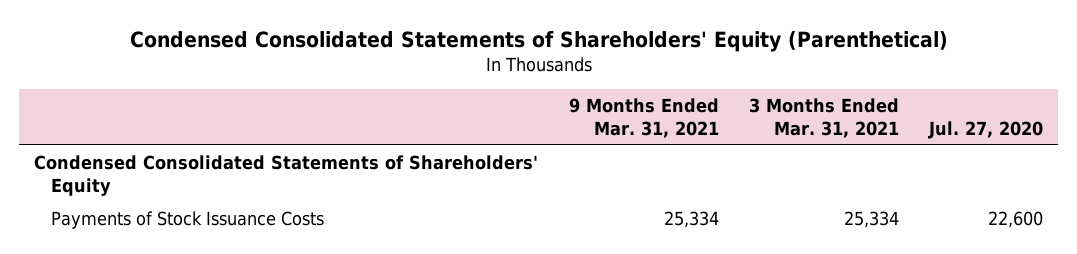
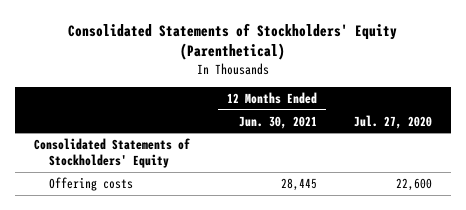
- Condensed Consolidated Statements of Shareholders' Equity (Parenthetical)
+ Consolidated Statements of Stockholders' Equity (Parenthetical)
- | 9 Months Ended Mar. 31, 2021 | 3 Months Ended Mar. 31, 2021 | Jul. 27, 2020
+ | 12 Months Ended Jun. 30, 2021 | Jul. 27, 2020
- Condensed Consolidated Statements of Shareholders' Equity
- Payments of Stock Issuance Costs | 25,334 | 25,334 | 22,600
+ Consolidated Statements of Stockholders' Equity
+ Offering costs | 28,445 | 22,600

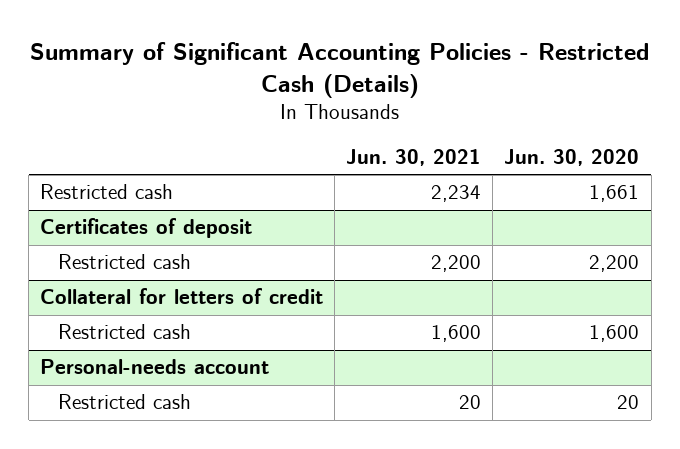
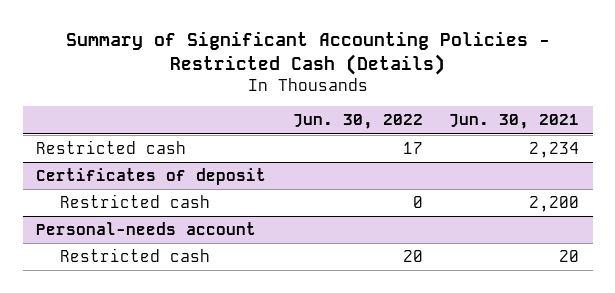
- | Jun. 30, 2021 | Jun. 30, 2020
+ | Jun. 30, 2022 | Jun. 30, 2021
- Collateral for letters of credit
- Restricted cash | 1,600 | 1,600

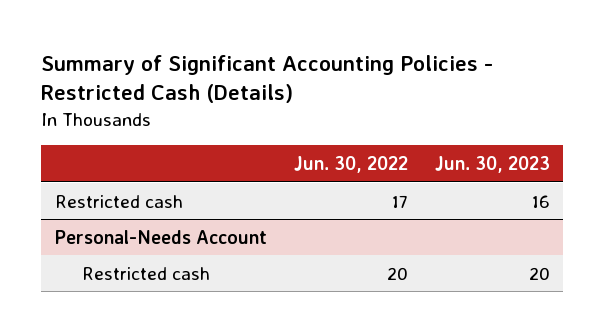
- | Jun. 30, 2022 | Jun. 30, 2021
+ | Jun. 30, 2022 | Jun. 30, 2023
- Certificates of deposit
- Restricted cash | 0 | 2,200
- Personal-needs account
+ Personal-Needs Account

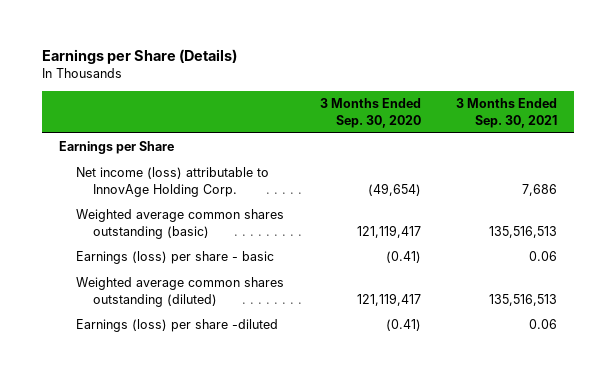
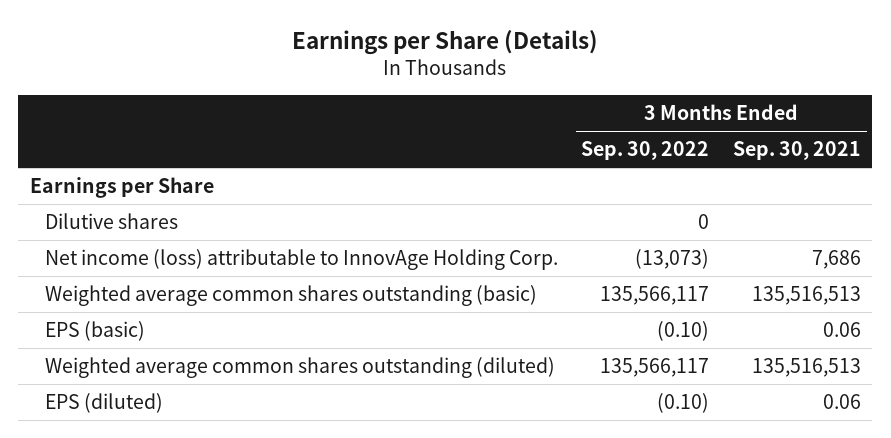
- | 3 Months Ended Sep. 30, 2020 | 3 Months Ended Sep. 30, 2021
+ | 3 Months Ended Sep. 30, 2022 | 3 Months Ended Sep. 30, 2021
+ Dilutive shares | 0 |
- Earnings (loss) per share - basic | (0.41) | 0.06
+ EPS (basic) | (0.10) | 0.06
- Earnings (loss) per share -diluted | (0.41) | 0.06
+ EPS (diluted) | (0.10) | 0.06

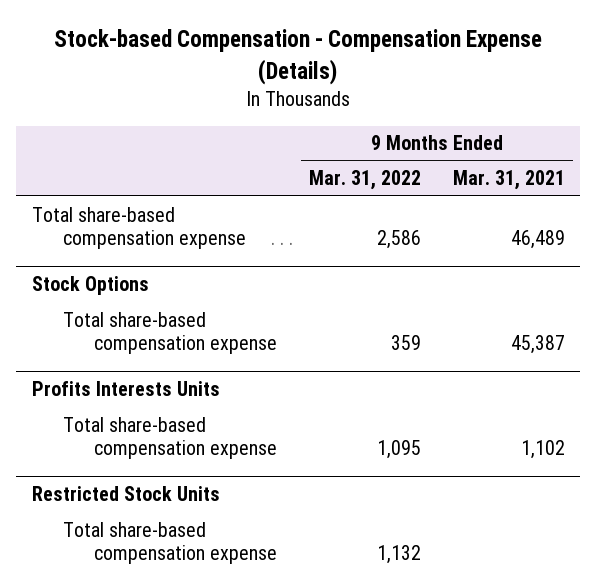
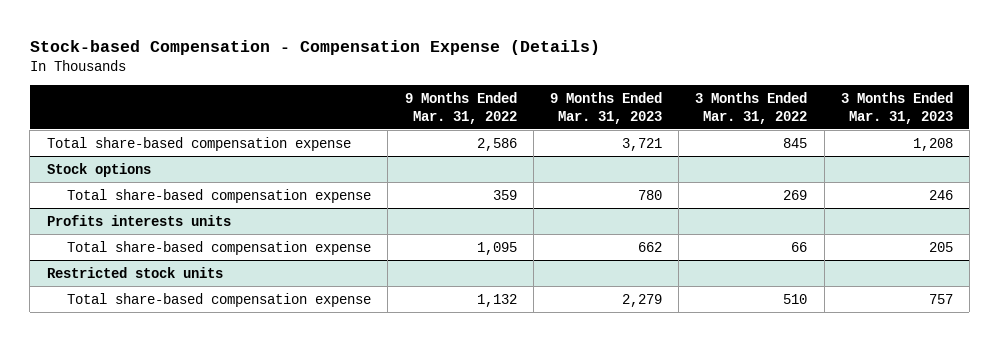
- | 9 Months Ended Mar. 31, 2022 | 9 Months Ended Mar. 31, 2021
+ | 9 Months Ended Mar. 31, 2022 | 9 Months Ended Mar. 31, 2023 | 3 Months Ended Mar. 31, 2022 | 3 Months Ended Mar. 31, 2023
- Stock Options
+ Stock options
- Profits Interests Units
+ Profits interests units
- Restricted Stock Units
+ Restricted stock units

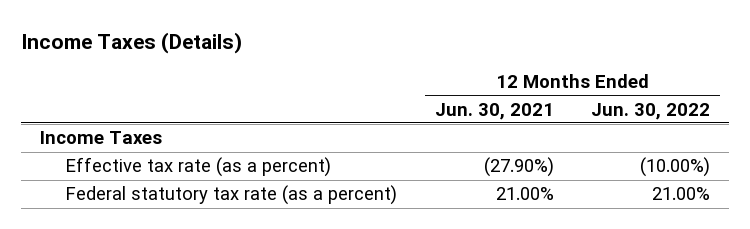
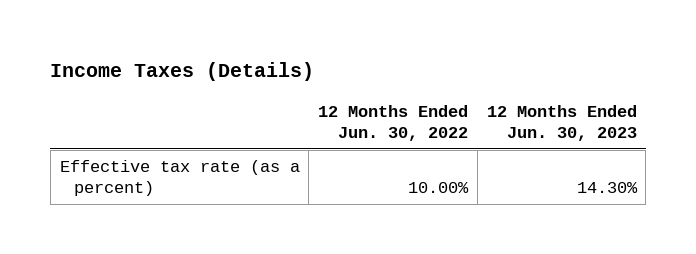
- | 12 Months Ended Jun. 30, 2021 | 12 Months Ended Jun. 30, 2022
+ | 12 Months Ended Jun. 30, 2022 | 12 Months Ended Jun. 30, 2023
- Income Taxes
- Effective tax rate (as a percent) | (27.90%) | (10.00%)
- Federal statutory tax rate (as a percent) | 21.00% | 21.00%
+ Effective tax rate (as a percent) | 10.00% | 14.30%

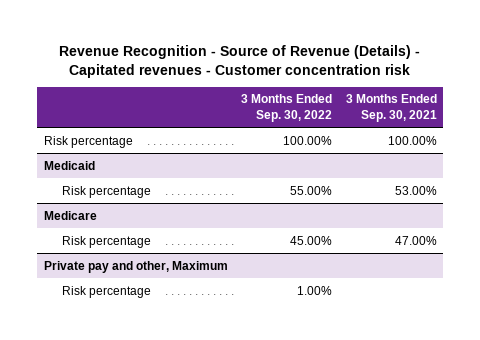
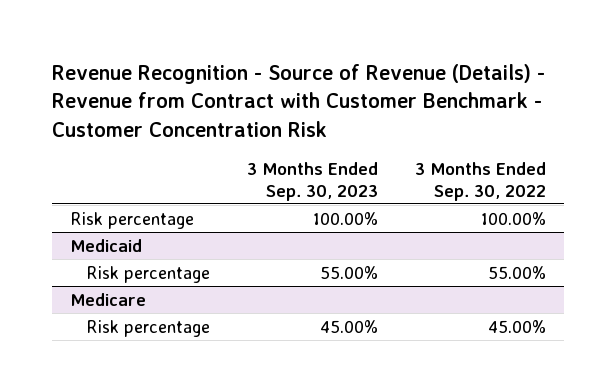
- Revenue Recognition - Source of Revenue (Details) - Capitated revenues - Customer concentration risk
+ Revenue Recognition - Source of Revenue (Details) - Revenue from Contract with Customer Benchmark - Customer Concentration Risk
- | 3 Months Ended Sep. 30, 2022 | 3 Months Ended Sep. 30, 2021
+ | 3 Months Ended Sep. 30, 2023 | 3 Months Ended Sep. 30, 2022
- Private pay and other, Maximum
- Risk percentage | 1.00% |

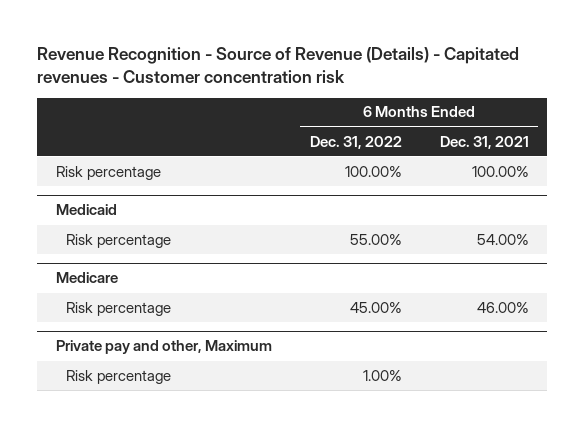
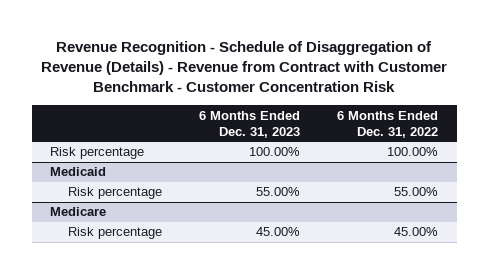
- Revenue Recognition - Source of Revenue (Details) - Capitated revenues - Customer concentration risk
+ Revenue Recognition - Schedule of Disaggregation of Revenue (Details) - Revenue from Contract with Customer Benchmark - Customer Concentration Risk
- | 6 Months Ended Dec. 31, 2022 | 6 Months Ended Dec. 31, 2021
+ | 6 Months Ended Dec. 31, 2023 | 6 Months Ended Dec. 31, 2022
- Private pay and other, Maximum
- Risk percentage | 1.00% |

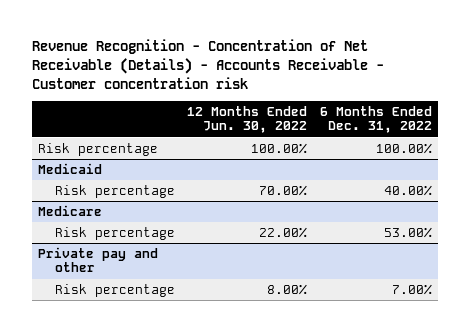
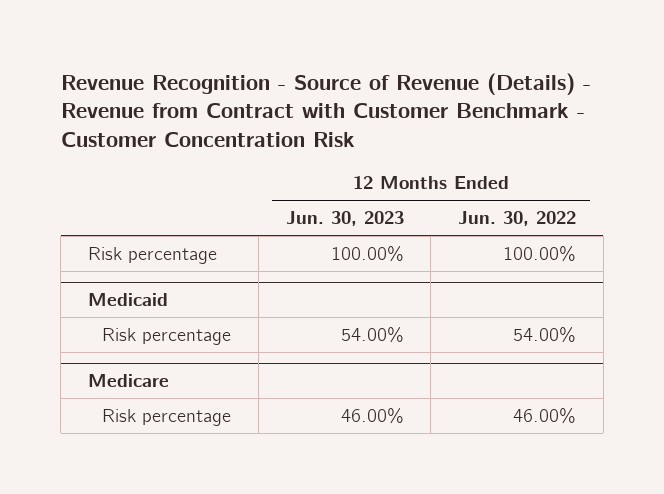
- Revenue Recognition - Concentration of Net Receivable (Details) - Accounts Receivable - Customer concentration risk
+ Revenue Recognition - Source of Revenue (Details) - Revenue from Contract with Customer Benchmark - Customer Concentration Risk
- | 12 Months Ended Jun. 30, 2022 | 6 Months Ended Dec. 31, 2022
+ | 12 Months Ended Jun. 30, 2023 | 12 Months Ended Jun. 30, 2022
@ Medicaid
- Risk percentage | 70.00% | 40.00%
+ Risk percentage | 54.00% | 54.00%
@ Medicare
- Risk percentage | 22.00% | 53.00%
- Private pay and other
- Risk percentage | 8.00% | 7.00%
@ Medicare
+ Risk percentage | 46.00% | 46.00%

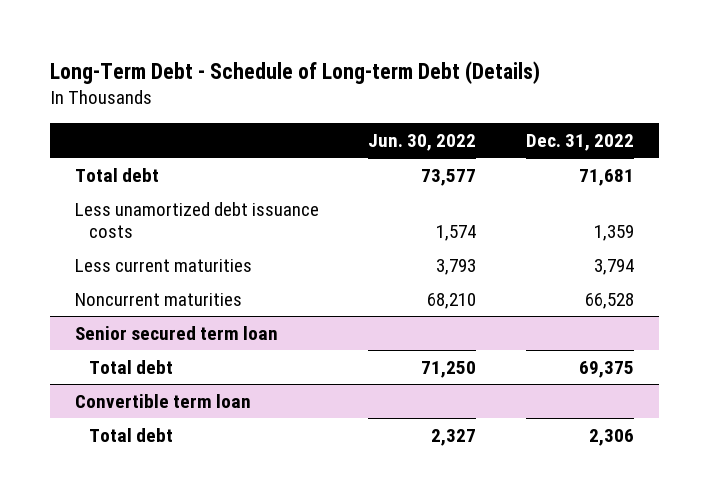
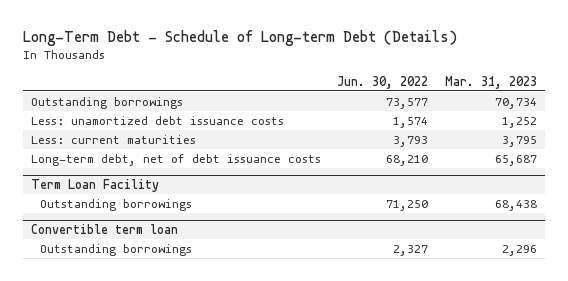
- | Jun. 30, 2022 | Dec. 31, 2022
+ | Jun. 30, 2022 | Mar. 31, 2023
- Total debt | 73,577 | 71,681
- Less unamortized debt issuance costs | 1,574 | 1,359
- Less current maturities | 3,793 | 3,794
- Noncurrent maturities | 68,210 | 66,528
- Senior secured term loan
- Total debt | 71,250 | 69,375
+ Outstanding borrowings | 73,577 | 70,734
+ Less: unamortized debt issuance costs | 1,574 | 1,252
+ Less: current maturities | 3,793 | 3,795
+ Long-term debt, net of debt issuance costs | 68,210 | 65,687
+ Term Loan Facility
+ Outstanding borrowings | 71,250 | 68,438
@ Convertible term loan
- Total debt | 2,327 | 2,306
+ Outstanding borrowings | 2,327 | 2,296

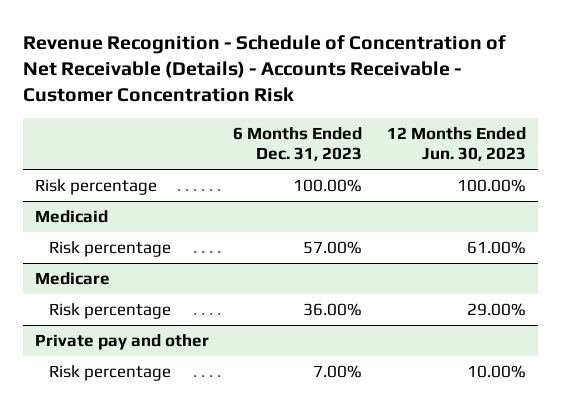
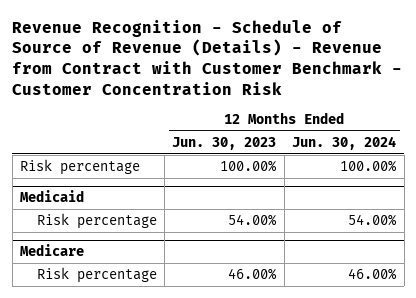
- Revenue Recognition - Schedule of Concentration of Net Receivable (Details) - Accounts Receivable - Customer Concentration Risk
+ Revenue Recognition - Schedule of Source of Revenue (Details) - Revenue from Contract with Customer Benchmark - Customer Concentration Risk
- | 6 Months Ended Dec. 31, 2023 | 12 Months Ended Jun. 30, 2023
+ | 12 Months Ended Jun. 30, 2023 | 12 Months Ended Jun. 30, 2024
@ Medicaid
- Risk percentage | 57.00% | 61.00%
+ Risk percentage | 54.00% | 54.00%
@ Medicare
- Risk percentage | 36.00% | 29.00%
- Private pay and other
- Risk percentage | 7.00% | 10.00%
@ Medicare
+ Risk percentage | 46.00% | 46.00%

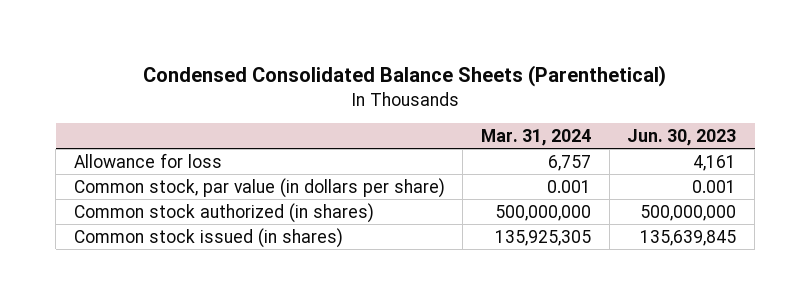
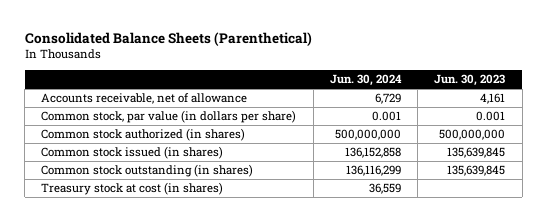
- Condensed Consolidated Balance Sheets (Parenthetical)
+ Consolidated Balance Sheets (Parenthetical)
- | Mar. 31, 2024 | Jun. 30, 2023
+ | Jun. 30, 2024 | Jun. 30, 2023
- Allowance for loss | 6,757 | 4,161
+ Accounts receivable, net of allowance | 6,729 | 4,161
+ Common stock outstanding (in shares) | 136,116,299 | 135,639,845
+ Treasury stock at cost (in shares) | 36,559 |

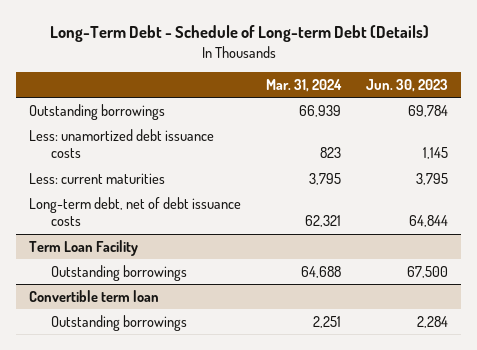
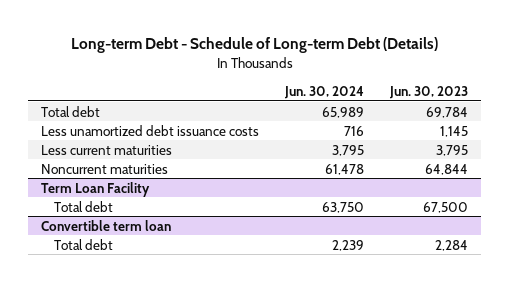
- Long-Term Debt - Schedule of Long-term Debt (Details)
+ Long-term Debt - Schedule of Long-term Debt (Details)
- | Mar. 31, 2024 | Jun. 30, 2023
+ | Jun. 30, 2024 | Jun. 30, 2023
- Outstanding borrowings | 66,939 | 69,784
- Less: unamortized debt issuance costs | 823 | 1,145
- Less: current maturities | 3,795 | 3,795
- Long-term debt, net of debt issuance costs | 62,321 | 64,844
+ Total debt | 65,989 | 69,784
+ Less unamortized debt issuance costs | 716 | 1,145
+ Less current maturities | 3,795 | 3,795
+ Noncurrent maturities | 61,478 | 64,844
@ Term Loan Facility
- Outstanding borrowings | 64,688 | 67,500
+ Total debt | 63,750 | 67,500
@ Convertible term loan
- Outstanding borrowings | 2,251 | 2,284
+ Total debt | 2,239 | 2,284

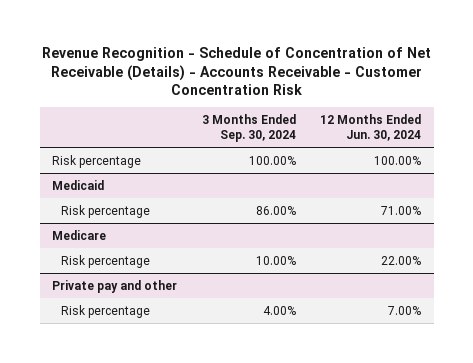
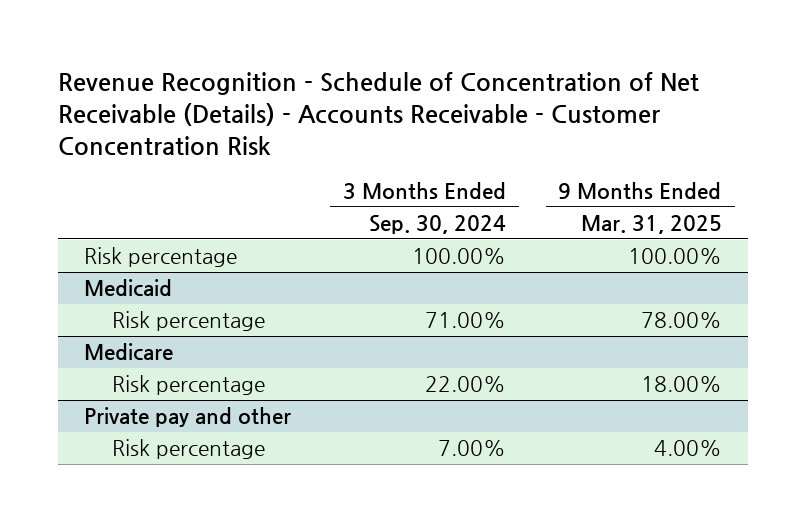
- | 3 Months Ended Sep. 30, 2024 | 12 Months Ended Jun. 30, 2024
+ | 3 Months Ended Sep. 30, 2024 | 9 Months Ended Mar. 31, 2025
@ Medicaid
- Risk percentage | 86.00% | 71.00%
+ Risk percentage | 71.00% | 78.00%
@ Medicare
- Risk percentage | 10.00% | 22.00%
+ Risk percentage | 22.00% | 18.00%
@ Private pay and other
- Risk percentage | 4.00% | 7.00%
+ Risk percentage | 7.00% | 4.00%

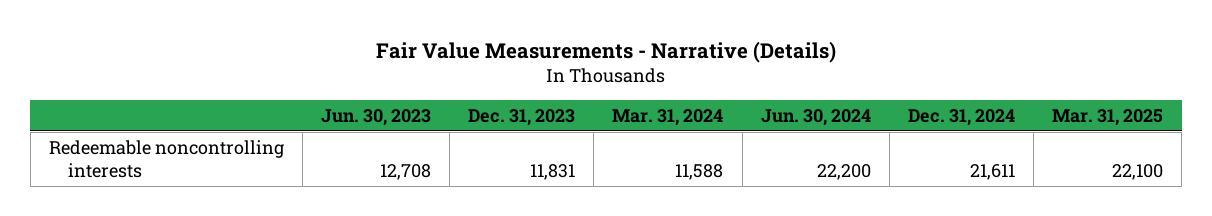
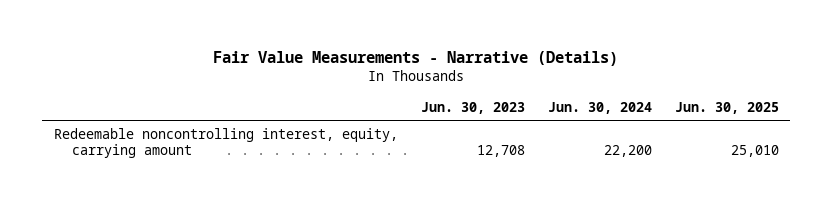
- | Jun. 30, 2023 | Dec. 31, 2023 | Mar. 31, 2024 | Jun. 30, 2024 | Dec. 31, 2024 | Mar. 31, 2025
+ | Jun. 30, 2023 | Jun. 30, 2024 | Jun. 30, 2025
- Redeemable noncontrolling interests | 12,708 | 11,831 | 11,588 | 22,200 | 21,611 | 22,100
+ Redeemable noncontrolling interest, equity, carrying amount | 12,708 | 22,200 | 25,010

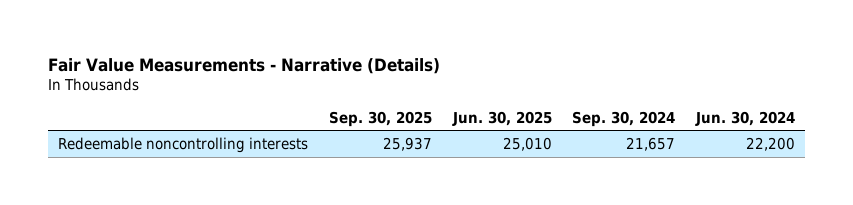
- | Jun. 30, 2023 | Jun. 30, 2024 | Jun. 30, 2025
+ | Sep. 30, 2025 | Jun. 30, 2025 | Sep. 30, 2024 | Jun. 30, 2024
- Redeemable noncontrolling interest, equity, carrying amount | 12,708 | 22,200 | 25,010
+ Redeemable noncontrolling interests | 25,937 | 25,010 | 21,657 | 22,200

